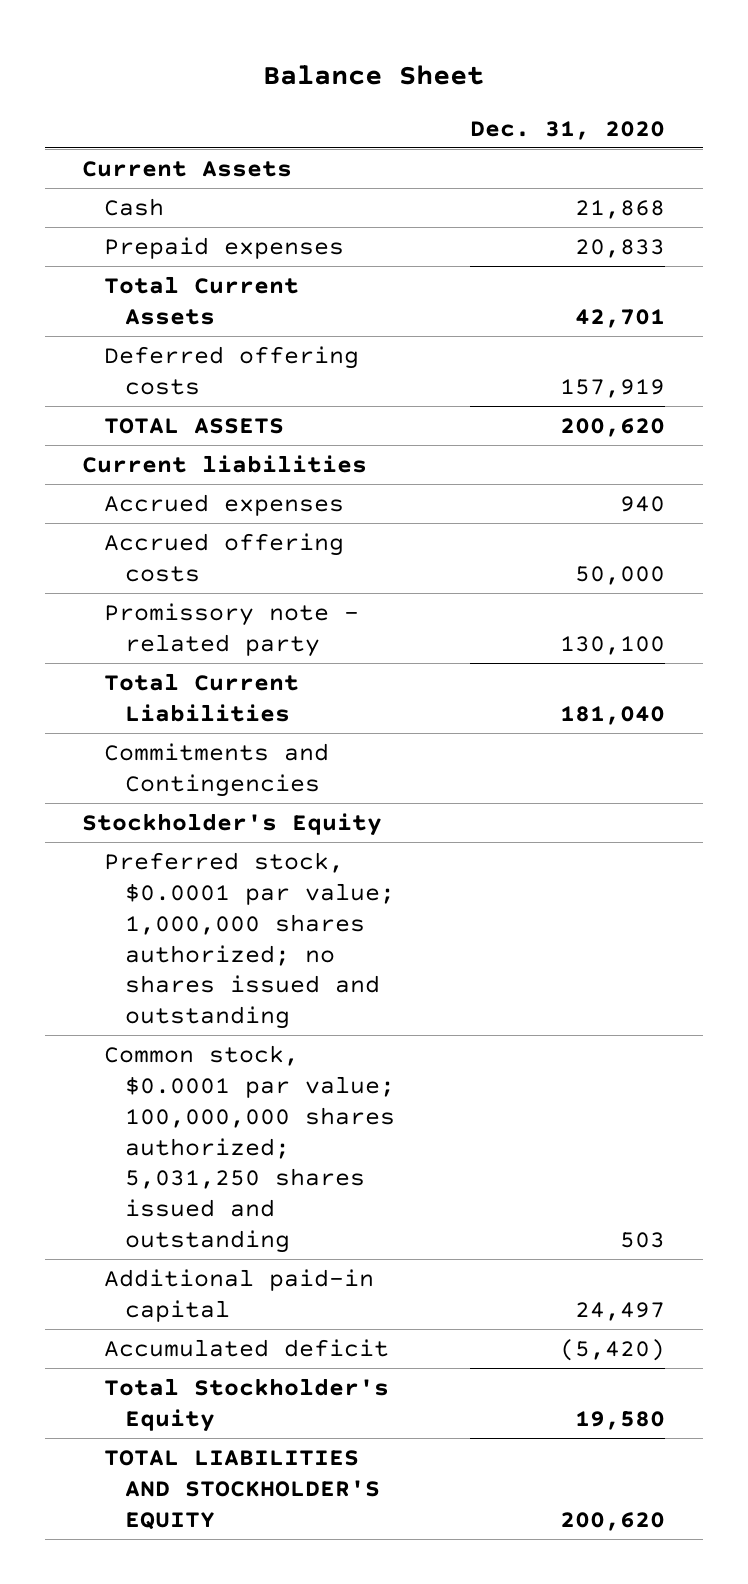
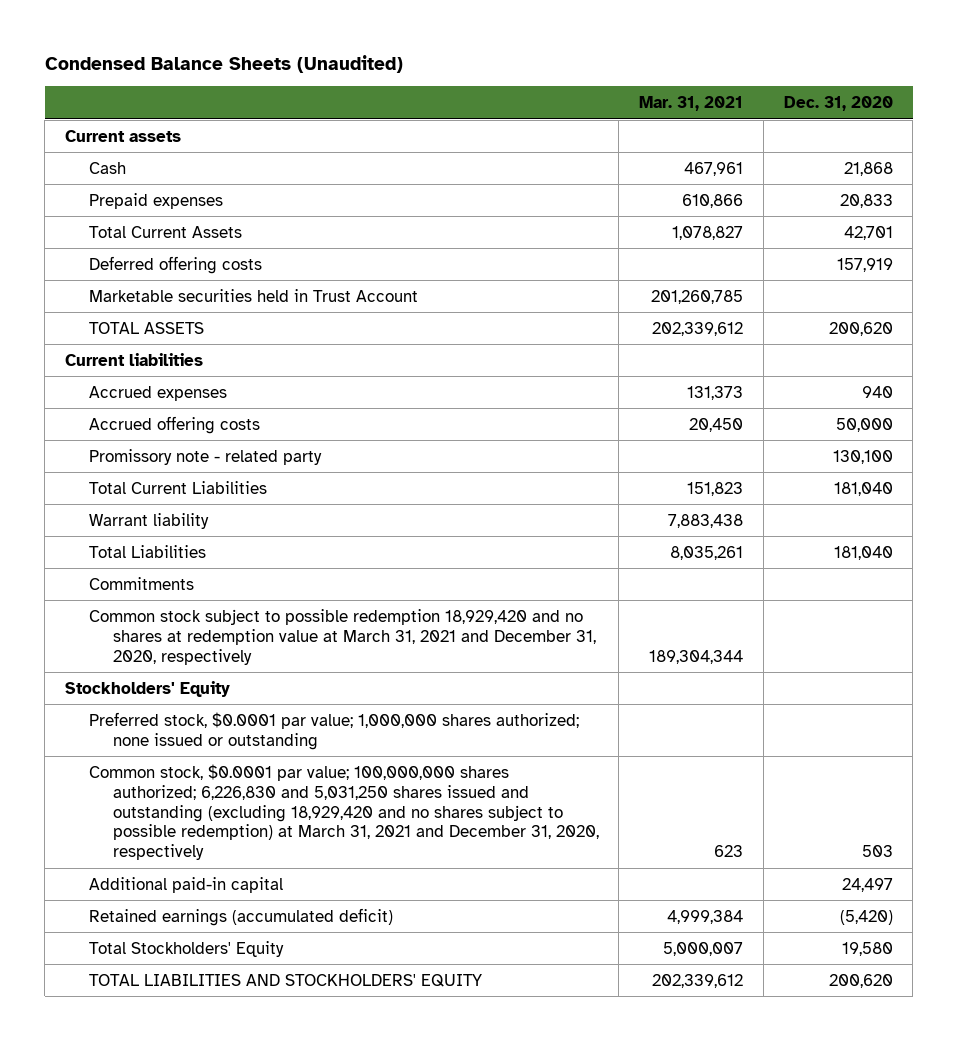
- Balance Sheet
+ Condensed Balance Sheets (Unaudited)
- | Dec. 31, 2020
+ | Mar. 31, 2021 | Dec. 31, 2020
- Current Assets
+ Current assets
+ Marketable securities held in Trust Account | 201,260,785 |
- Commitments and Contingencies
- Stockholder's Equity
- Preferred stock, $0.0001 par value; 1,000,000 shares authorized; no shares issued and outstanding
- Common stock, $0.0001 par value; 100,000,000 shares authorized; 5,031,250 shares issued and outstanding | 503
+ Warrant liability | 7,883,438 |
+ Total Liabilities | 8,035,261 | 181,040
+ Commitments
+ Common stock subject to possible redemption 18,929,420 and no shares at redemption value at March 31, 2021 and December 31, 2020, respectively | 189,304,344 |
+ Stockholders' Equity
+ Preferred stock, $0.0001 par value; 1,000,000 shares authorized; none issued or outstanding
+ Common stock, $0.0001 par value; 100,000,000 shares authorized; 6,226,830 and 5,031,250 shares issued and outstanding (excluding 18,929,420 and no shares subject to possible redemption) at March 31, 2021 and December 31, 2020, respectively | 623 | 503
- Accumulated deficit | (5,420)
- Total Stockholder's Equity | 19,580
- TOTAL LIABILITIES AND STOCKHOLDER'S EQUITY | 200,620
+ Retained earnings (accumulated deficit) | 4,999,384 | (5,420)
+ Total Stockholders' Equity | 5,000,007 | 19,580
+ TOTAL LIABILITIES AND STOCKHOLDERS' EQUITY | 202,339,612 | 200,620

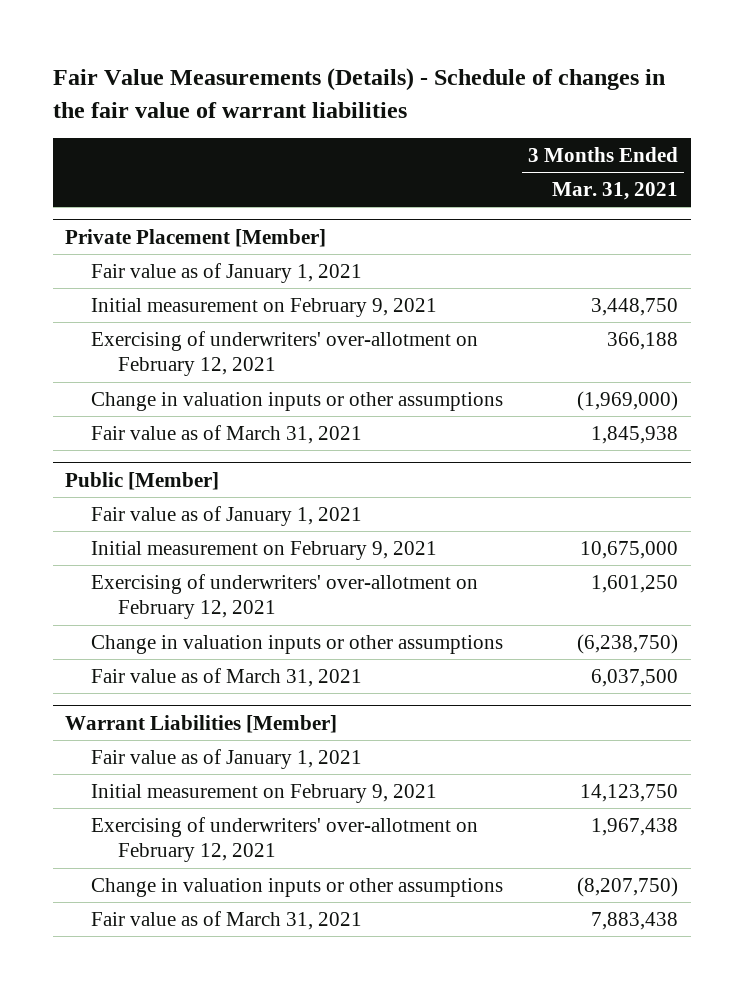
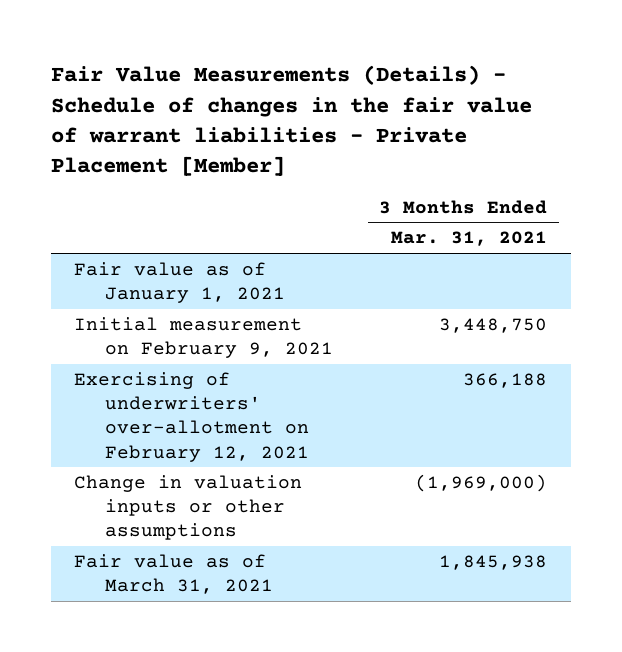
- Fair Value Measurements (Details) - Schedule of changes in the fair value of warrant liabilities
+ Fair Value Measurements (Details) - Schedule of changes in the fair value of warrant liabilities - Private Placement [Member]
- Private Placement [Member]
- Public [Member]
- Fair value as of January 1, 2021
- Initial measurement on February 9, 2021 | 10,675,000
- Exercising of underwriters' over-allotment on February 12, 2021 | 1,601,250
- Change in valuation inputs or other assumptions | (6,238,750)
- Fair value as of March 31, 2021 | 6,037,500
- Warrant Liabilities [Member]
- Fair value as of January 1, 2021
- Initial measurement on February 9, 2021 | 14,123,750
- Exercising of underwriters' over-allotment on February 12, 2021 | 1,967,438
- Change in valuation inputs or other assumptions | (8,207,750)
- Fair value as of March 31, 2021 | 7,883,438

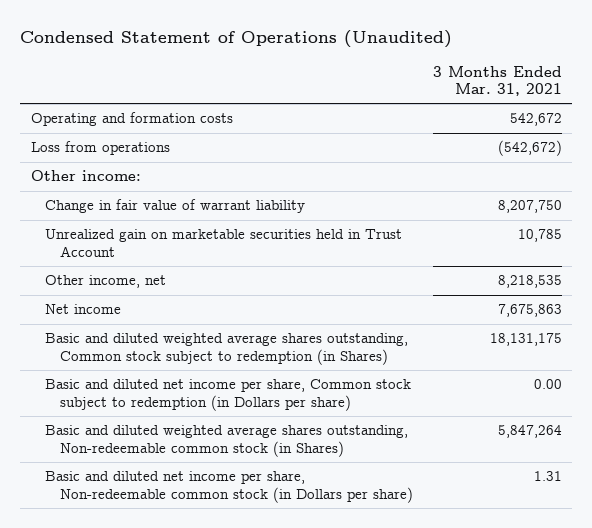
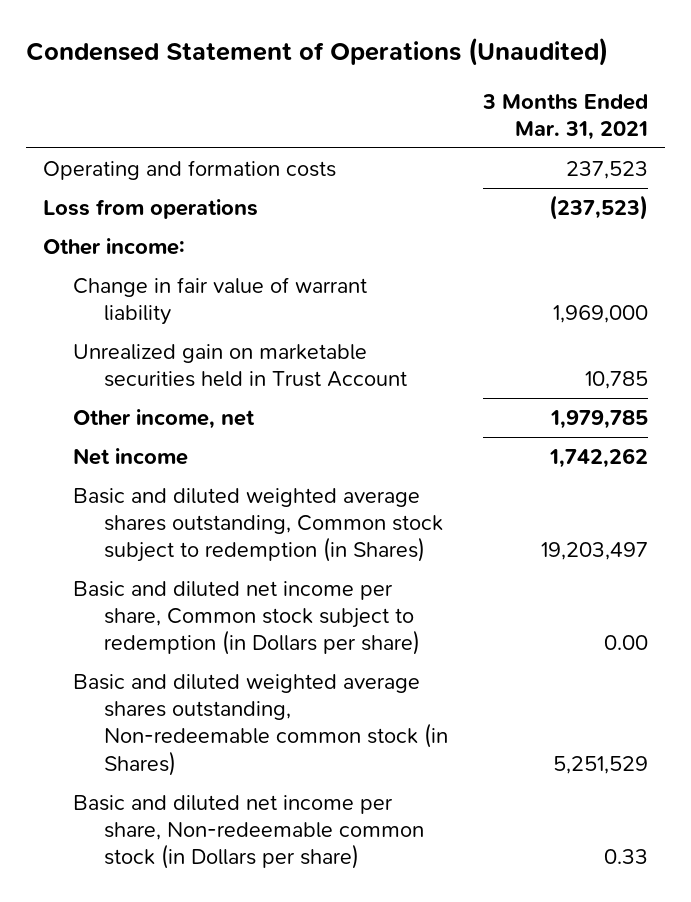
- Operating and formation costs | 542,672
- Loss from operations | (542,672)
+ Operating and formation costs | 237,523
+ Loss from operations | (237,523)
- Change in fair value of warrant liability | 8,207,750
+ Change in fair value of warrant liability | 1,969,000
- Other income, net | 8,218,535
- Net income | 7,675,863
- Basic and diluted weighted average shares outstanding, Common stock subject to redemption (in Shares) | 18,131,175
+ Other income, net | 1,979,785
+ Net income | 1,742,262
+ Basic and diluted weighted average shares outstanding, Common stock subject to redemption (in Shares) | 19,203,497
- Basic and diluted weighted average shares outstanding, Non-redeemable common stock (in Shares) | 5,847,264
- Basic and diluted net income per share, Non-redeemable common stock (in Dollars per share) | 1.31
+ Basic and diluted weighted average shares outstanding, Non-redeemable common stock (in Shares) | 5,251,529
+ Basic and diluted net income per share, Non-redeemable common stock (in Dollars per share) | 0.33

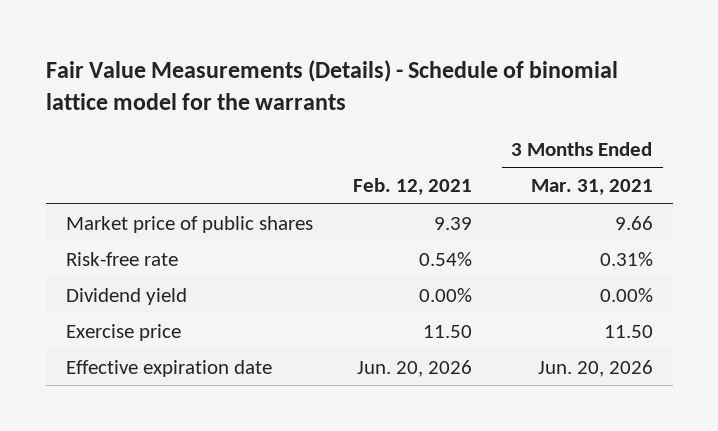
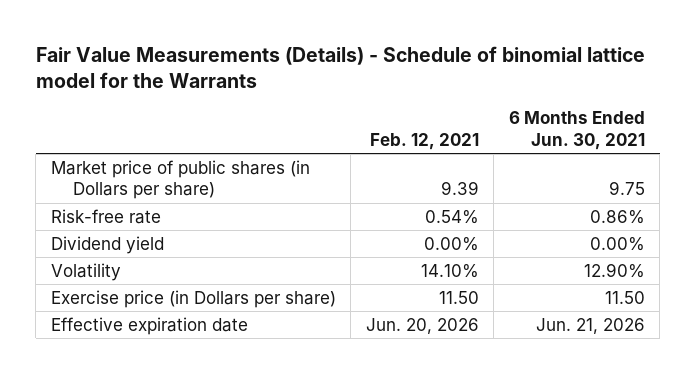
- Fair Value Measurements (Details) - Schedule of binomial lattice model for the warrants
+ Fair Value Measurements (Details) - Schedule of binomial lattice model for the Warrants
- | Feb. 12, 2021 | 3 Months Ended Mar. 31, 2021
+ | Feb. 12, 2021 | 6 Months Ended Jun. 30, 2021
- Market price of public shares | 9.39 | 9.66
+ Market price of public shares (in Dollars per share) | 9.39 | 9.75
- Exercise price | 11.50 | 11.50
+ Volatility | 14.10% | 12.90%
+ Exercise price (in Dollars per share) | 11.50 | 11.50

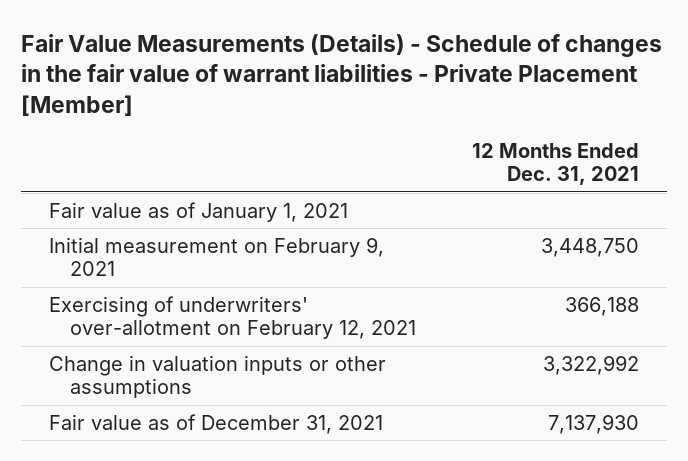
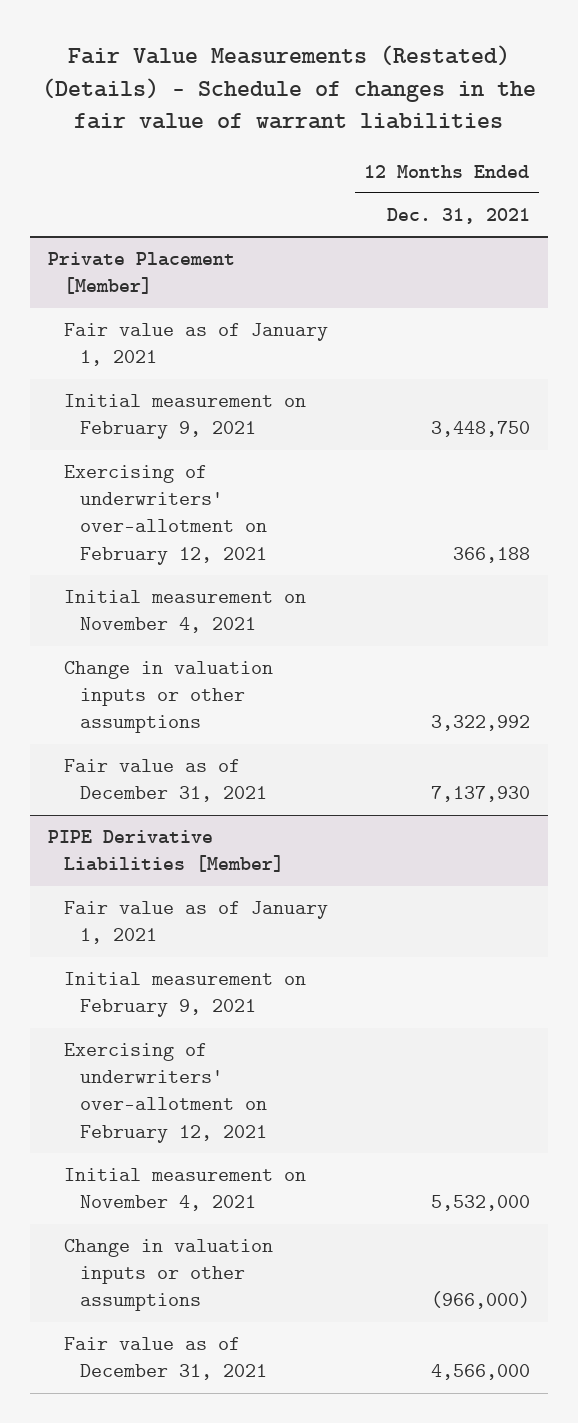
- Fair Value Measurements (Details) - Schedule of changes in the fair value of warrant liabilities - Private Placement [Member]
+ Fair Value Measurements (Restated) (Details) - Schedule of changes in the fair value of warrant liabilities
+ Private Placement [Member]
+ Initial measurement on November 4, 2021
+ PIPE Derivative Liabilities [Member]
+ Fair value as of January 1, 2021
+ Initial measurement on February 9, 2021
+ Exercising of underwriters' over-allotment on February 12, 2021
+ Initial measurement on November 4, 2021 | 5,532,000
+ Change in valuation inputs or other assumptions | (966,000)
+ Fair value as of December 31, 2021 | 4,566,000

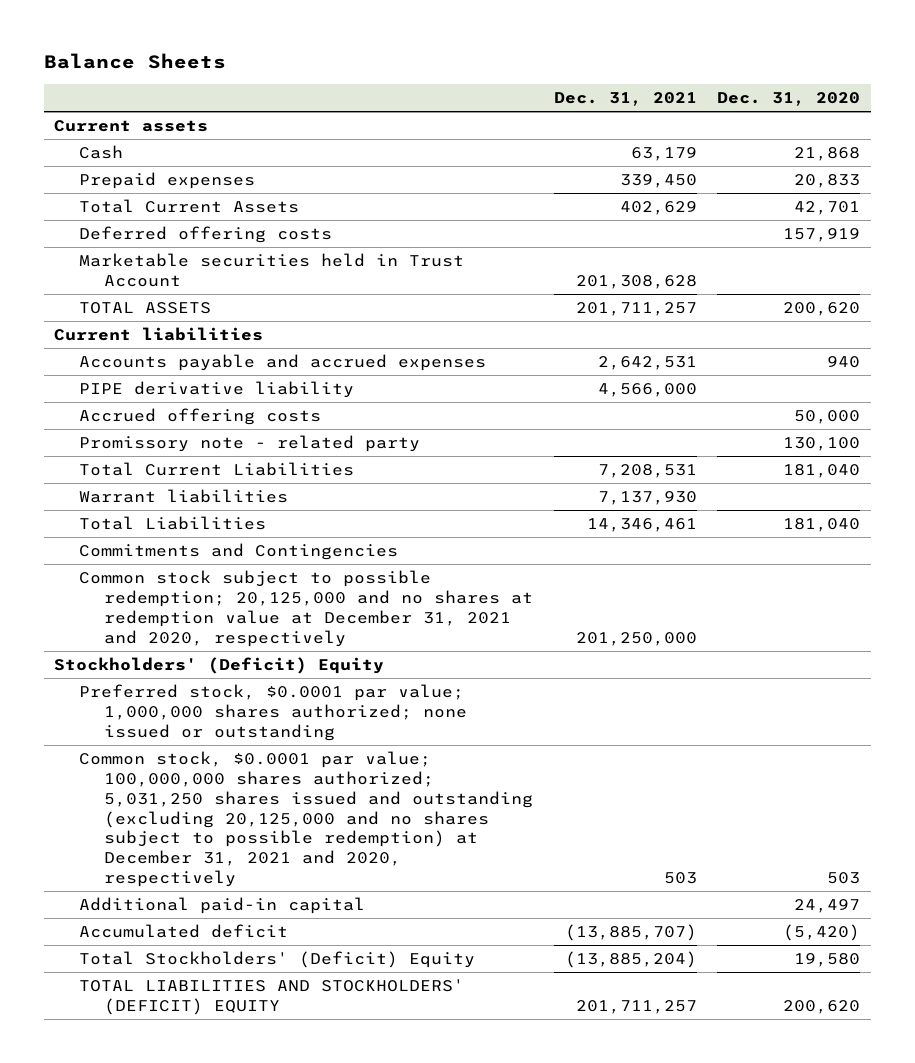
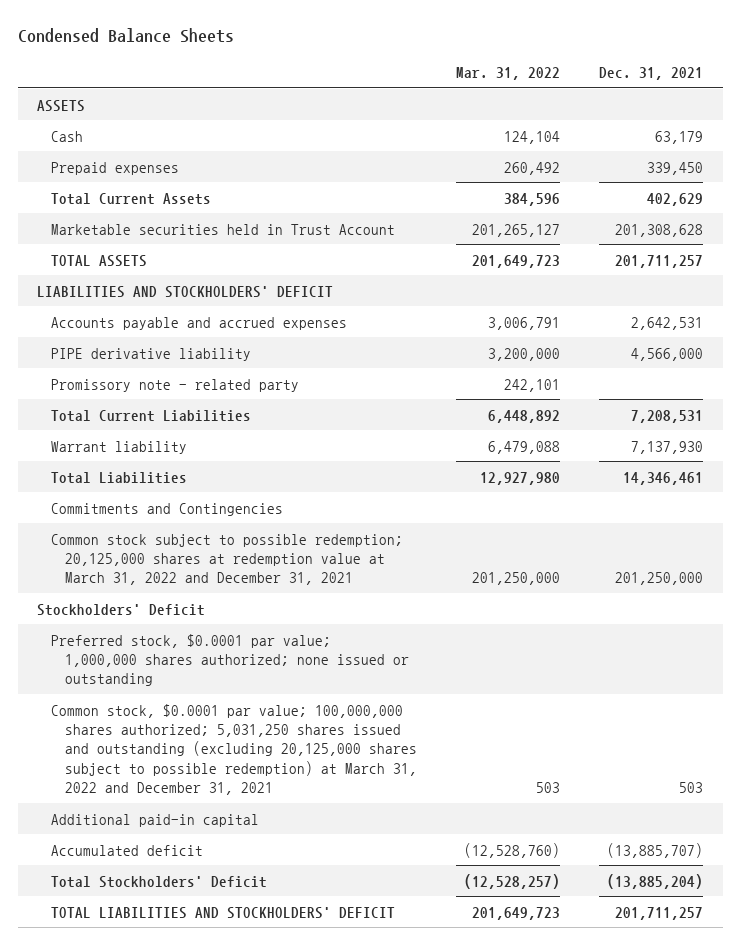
- Balance Sheets
+ Condensed Balance Sheets
- | Dec. 31, 2021 | Dec. 31, 2020
+ | Mar. 31, 2022 | Dec. 31, 2021
- Current assets
+ ASSETS
- Deferred offering costs | | 157,919
- Current liabilities
+ LIABILITIES AND STOCKHOLDERS' DEFICIT
- Accrued offering costs | | 50,000
- Warrant liabilities | 7,137,930 |
+ Warrant liability | 6,479,088 | 7,137,930
- Common stock subject to possible redemption; 20,125,000 and no shares at redemption value at December 31, 2021 and 2020, respectively | 201,250,000 |
- Stockholders' (Deficit) Equity
+ Common stock subject to possible redemption; 20,125,000 shares at redemption value at March 31, 2022 and December 31, 2021 | 201,250,000 | 201,250,000
+ Stockholders' Deficit
- Common stock, $0.0001 par value; 100,000,000 shares authorized; 5,031,250 shares issued and outstanding (excluding 20,125,000 and no shares subject to possible redemption) at December 31, 2021 and 2020, respectively | 503 | 503
+ Common stock, $0.0001 par value; 100,000,000 shares authorized; 5,031,250 shares issued and outstanding (excluding 20,125,000 shares subject to possible redemption) at March 31, 2022 and December 31, 2021 | 503 | 503
- Total Stockholders' (Deficit) Equity | (13,885,204) | 19,580
- TOTAL LIABILITIES AND STOCKHOLDERS' (DEFICIT) EQUITY | 201,711,257 | 200,620
+ Total Stockholders' Deficit | (12,528,257) | (13,885,204)
+ TOTAL LIABILITIES AND STOCKHOLDERS' DEFICIT | 201,649,723 | 201,711,257

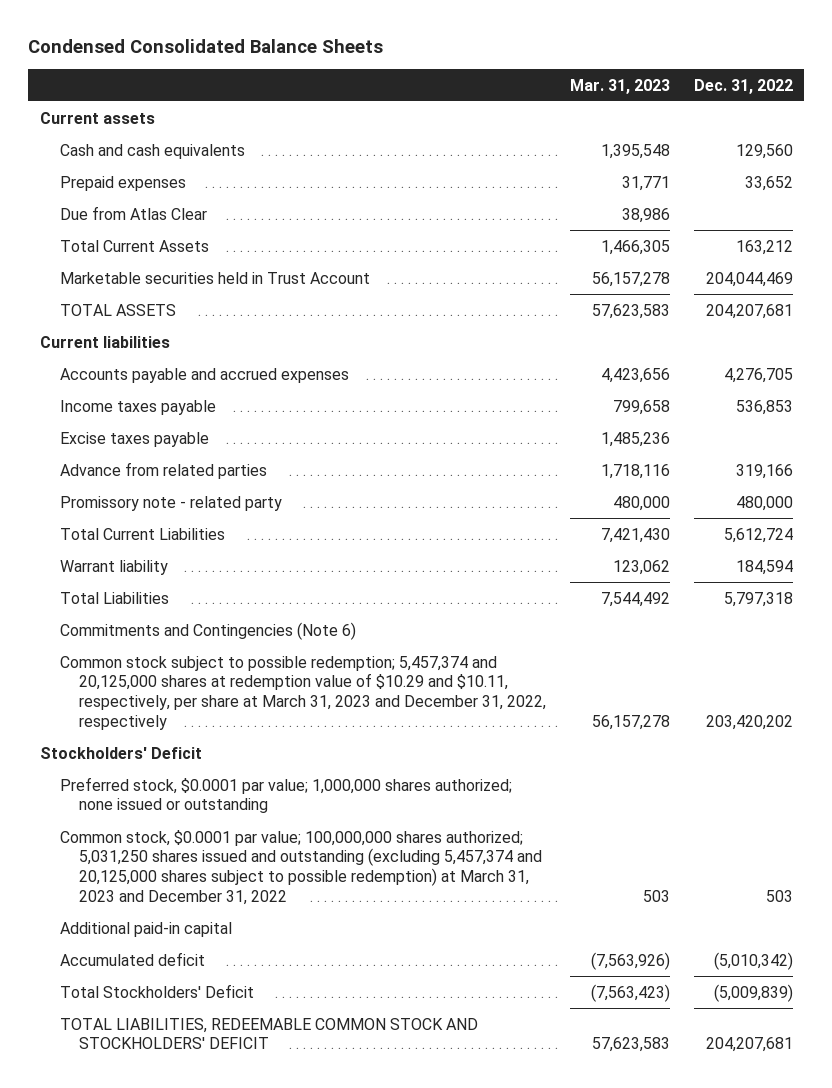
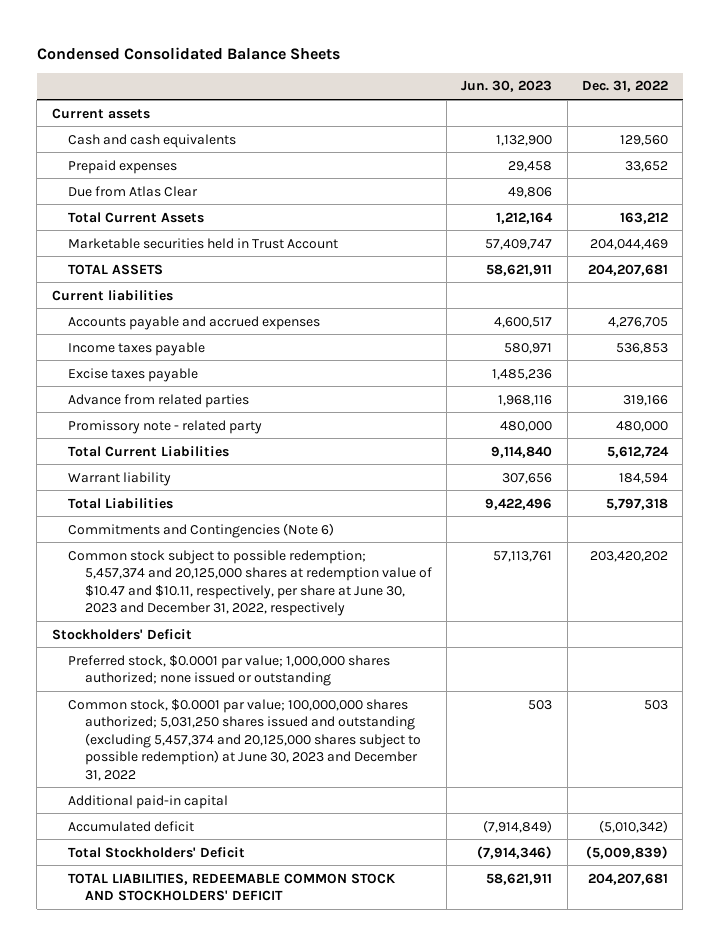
- | Mar. 31, 2023 | Dec. 31, 2022
+ | Jun. 30, 2023 | Dec. 31, 2022
- Common stock subject to possible redemption; 5,457,374 and 20,125,000 shares at redemption value of $10.29 and $10.11, respectively, per share at March 31, 2023 and December 31, 2022, respectively | 56,157,278 | 203,420,202
+ Common stock subject to possible redemption; 5,457,374 and 20,125,000 shares at redemption value of $10.47 and $10.11, respectively, per share at June 30, 2023 and December 31, 2022, respectively | 57,113,761 | 203,420,202
- Common stock, $0.0001 par value; 100,000,000 shares authorized; 5,031,250 shares issued and outstanding (excluding 5,457,374 and 20,125,000 shares subject to possible redemption) at March 31, 2023 and December 31, 2022 | 503 | 503
+ Common stock, $0.0001 par value; 100,000,000 shares authorized; 5,031,250 shares issued and outstanding (excluding 5,457,374 and 20,125,000 shares subject to possible redemption) at June 30, 2023 and December 31, 2022 | 503 | 503

